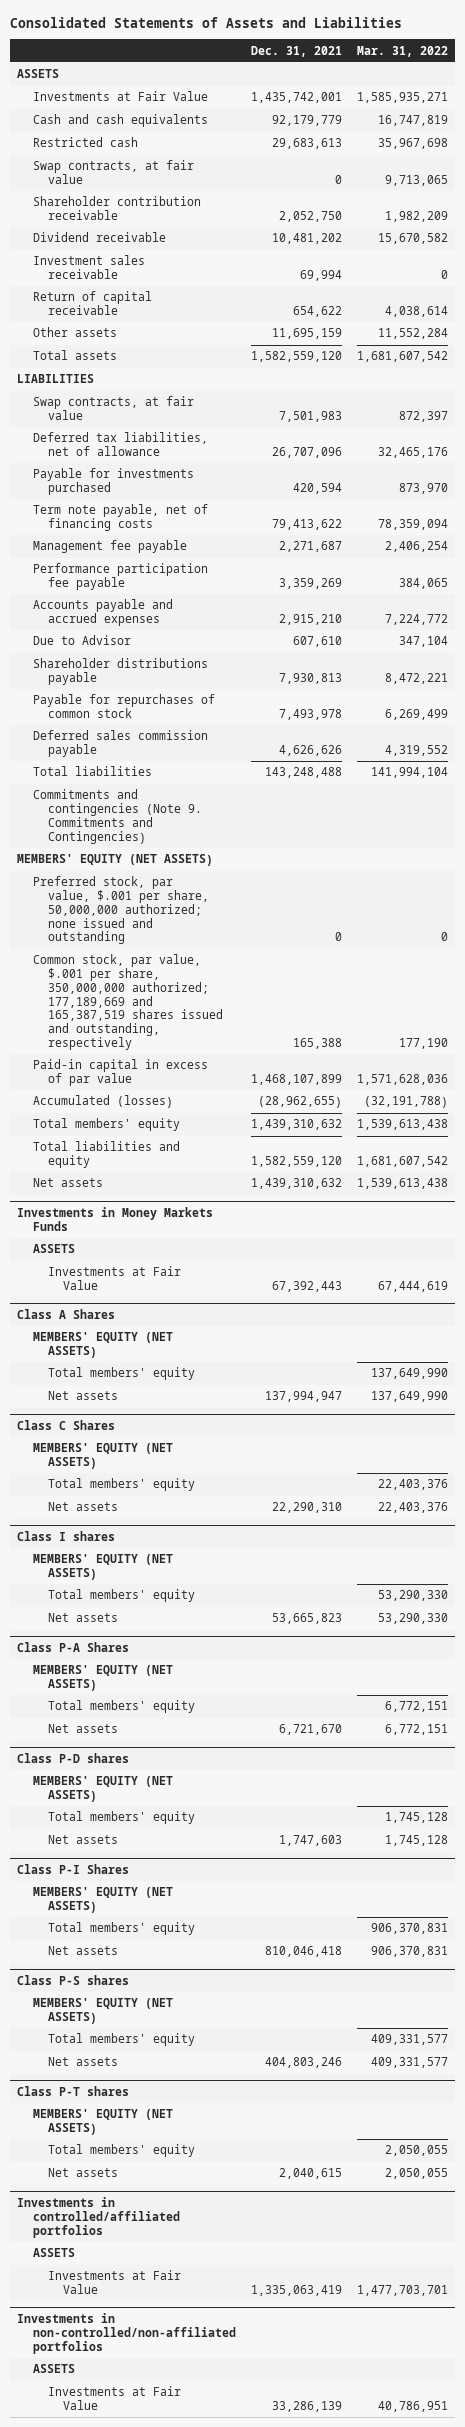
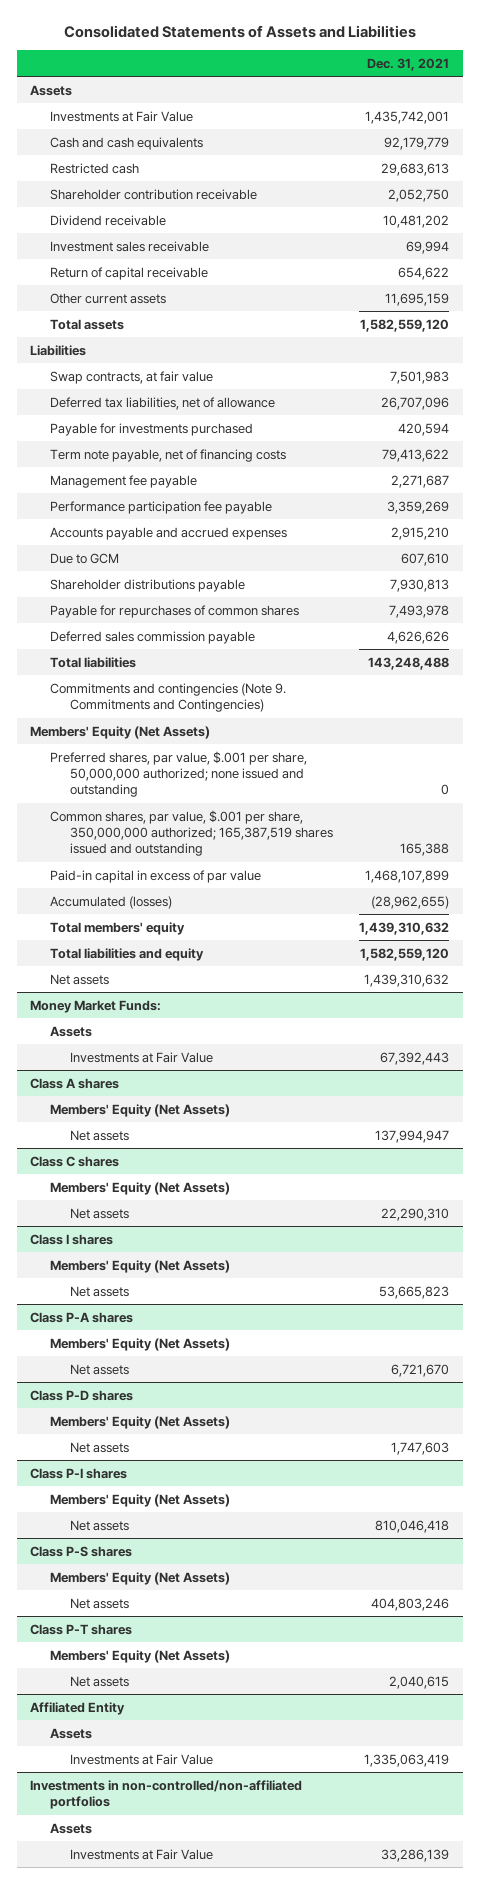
- | Dec. 31, 2021 | Mar. 31, 2022
+ | Dec. 31, 2021
- ASSETS
+ Assets
- Swap contracts, at fair value | 0 | 9,713,065
- Other assets | 11,695,159 | 11,552,284
+ Other current assets | 11,695,159
- LIABILITIES
+ Liabilities
- Due to Advisor | 607,610 | 347,104
+ Due to GCM | 607,610
- Payable for repurchases of common stock | 7,493,978 | 6,269,499
+ Payable for repurchases of common shares | 7,493,978
- MEMBERS' EQUITY (NET ASSETS)
- Preferred stock, par value, $.001 per share, 50,000,000 authorized; none issued and outstanding | 0 | 0
- Common stock, par value, $.001 per share, 350,000,000 authorized; 177,189,669 and 165,387,519 shares issued and outstanding, respectively | 165,388 | 177,190
+ Members' Equity (Net Assets)
+ Preferred shares, par value, $.001 per share, 50,000,000 authorized; none issued and outstanding | 0
+ Common shares, par value, $.001 per share, 350,000,000 authorized; 165,387,519 shares issued and outstanding | 165,388
- Investments in Money Markets Funds
- ASSETS
+ Money Market Funds:
+ Assets
- Class A Shares
- MEMBERS' EQUITY (NET ASSETS)
- Total members' equity | | 137,649,990
+ Class A shares
+ Members' Equity (Net Assets)
- Class C Shares
- MEMBERS' EQUITY (NET ASSETS)
- Total members' equity | | 22,403,376
+ Class C shares
+ Members' Equity (Net Assets)
@ Class I shares
- MEMBERS' EQUITY (NET ASSETS)
- Total members' equity | | 53,290,330
+ Members' Equity (Net Assets)
- Class P-A Shares
- MEMBERS' EQUITY (NET ASSETS)
- Total members' equity | | 6,772,151
+ Class P-A shares
+ Members' Equity (Net Assets)
@ Class P-D shares
- MEMBERS' EQUITY (NET ASSETS)
- Total members' equity | | 1,745,128
+ Members' Equity (Net Assets)
- Class P-I Shares
- MEMBERS' EQUITY (NET ASSETS)
- Total members' equity | | 906,370,831
+ Class P-I shares
+ Members' Equity (Net Assets)
@ Class P-S shares
- MEMBERS' EQUITY (NET ASSETS)
- Total members' equity | | 409,331,577
+ Members' Equity (Net Assets)
@ Class P-T shares
- MEMBERS' EQUITY (NET ASSETS)
- Total members' equity | | 2,050,055
+ Members' Equity (Net Assets)
- Investments in controlled/affiliated portfolios
- ASSETS
+ Affiliated Entity
+ Assets
@ Investments in non-controlled/non-affiliated portfolios
- ASSETS
+ Assets

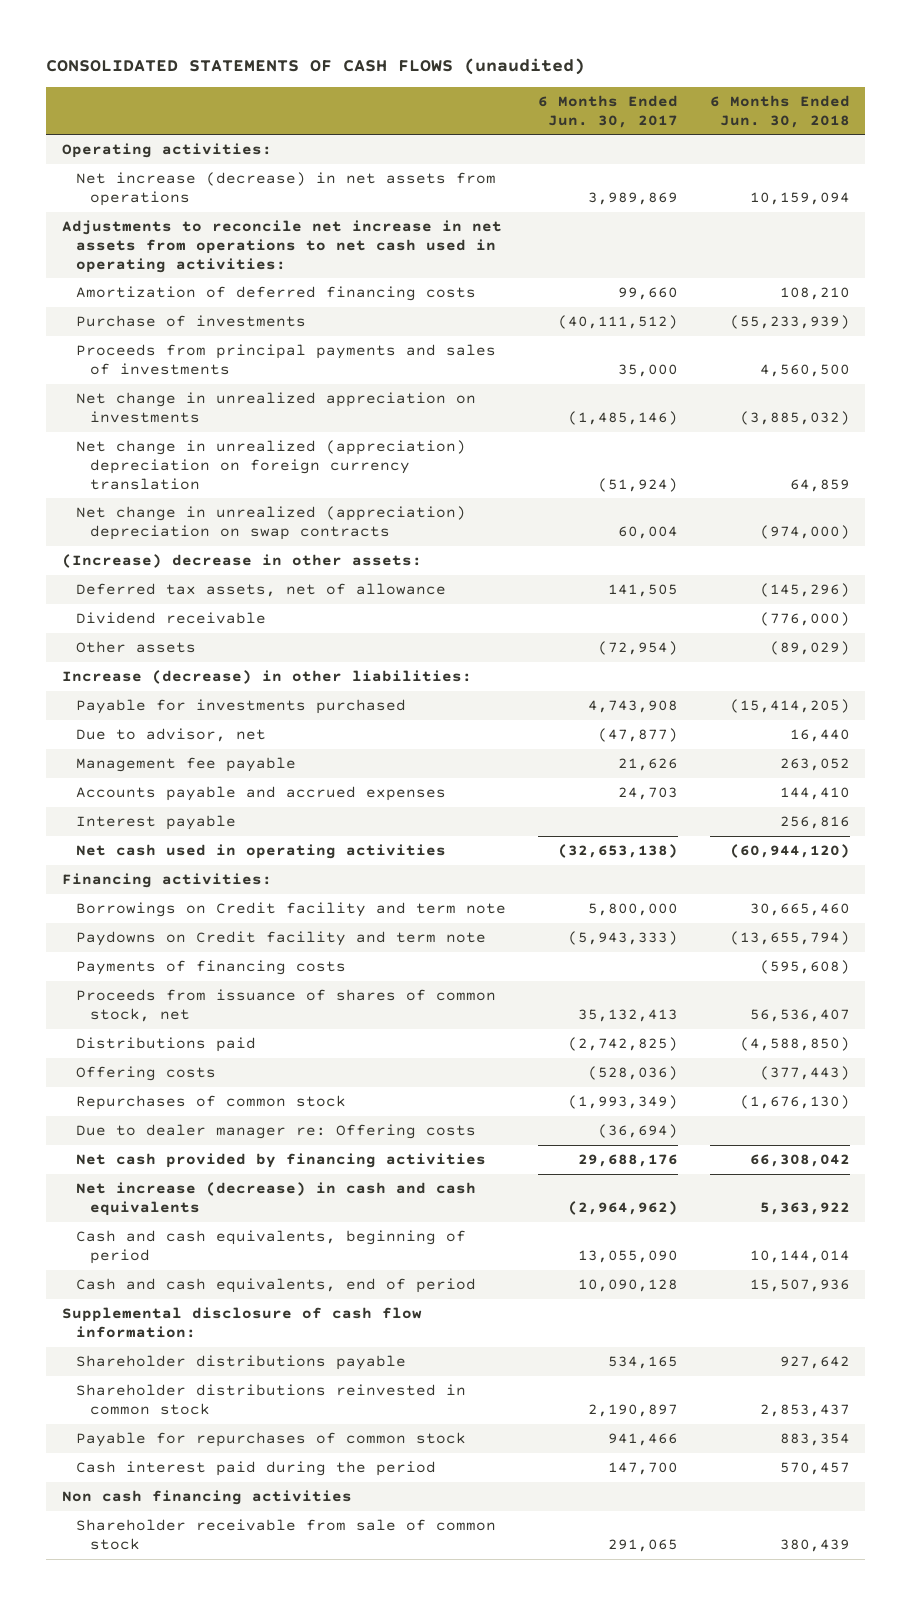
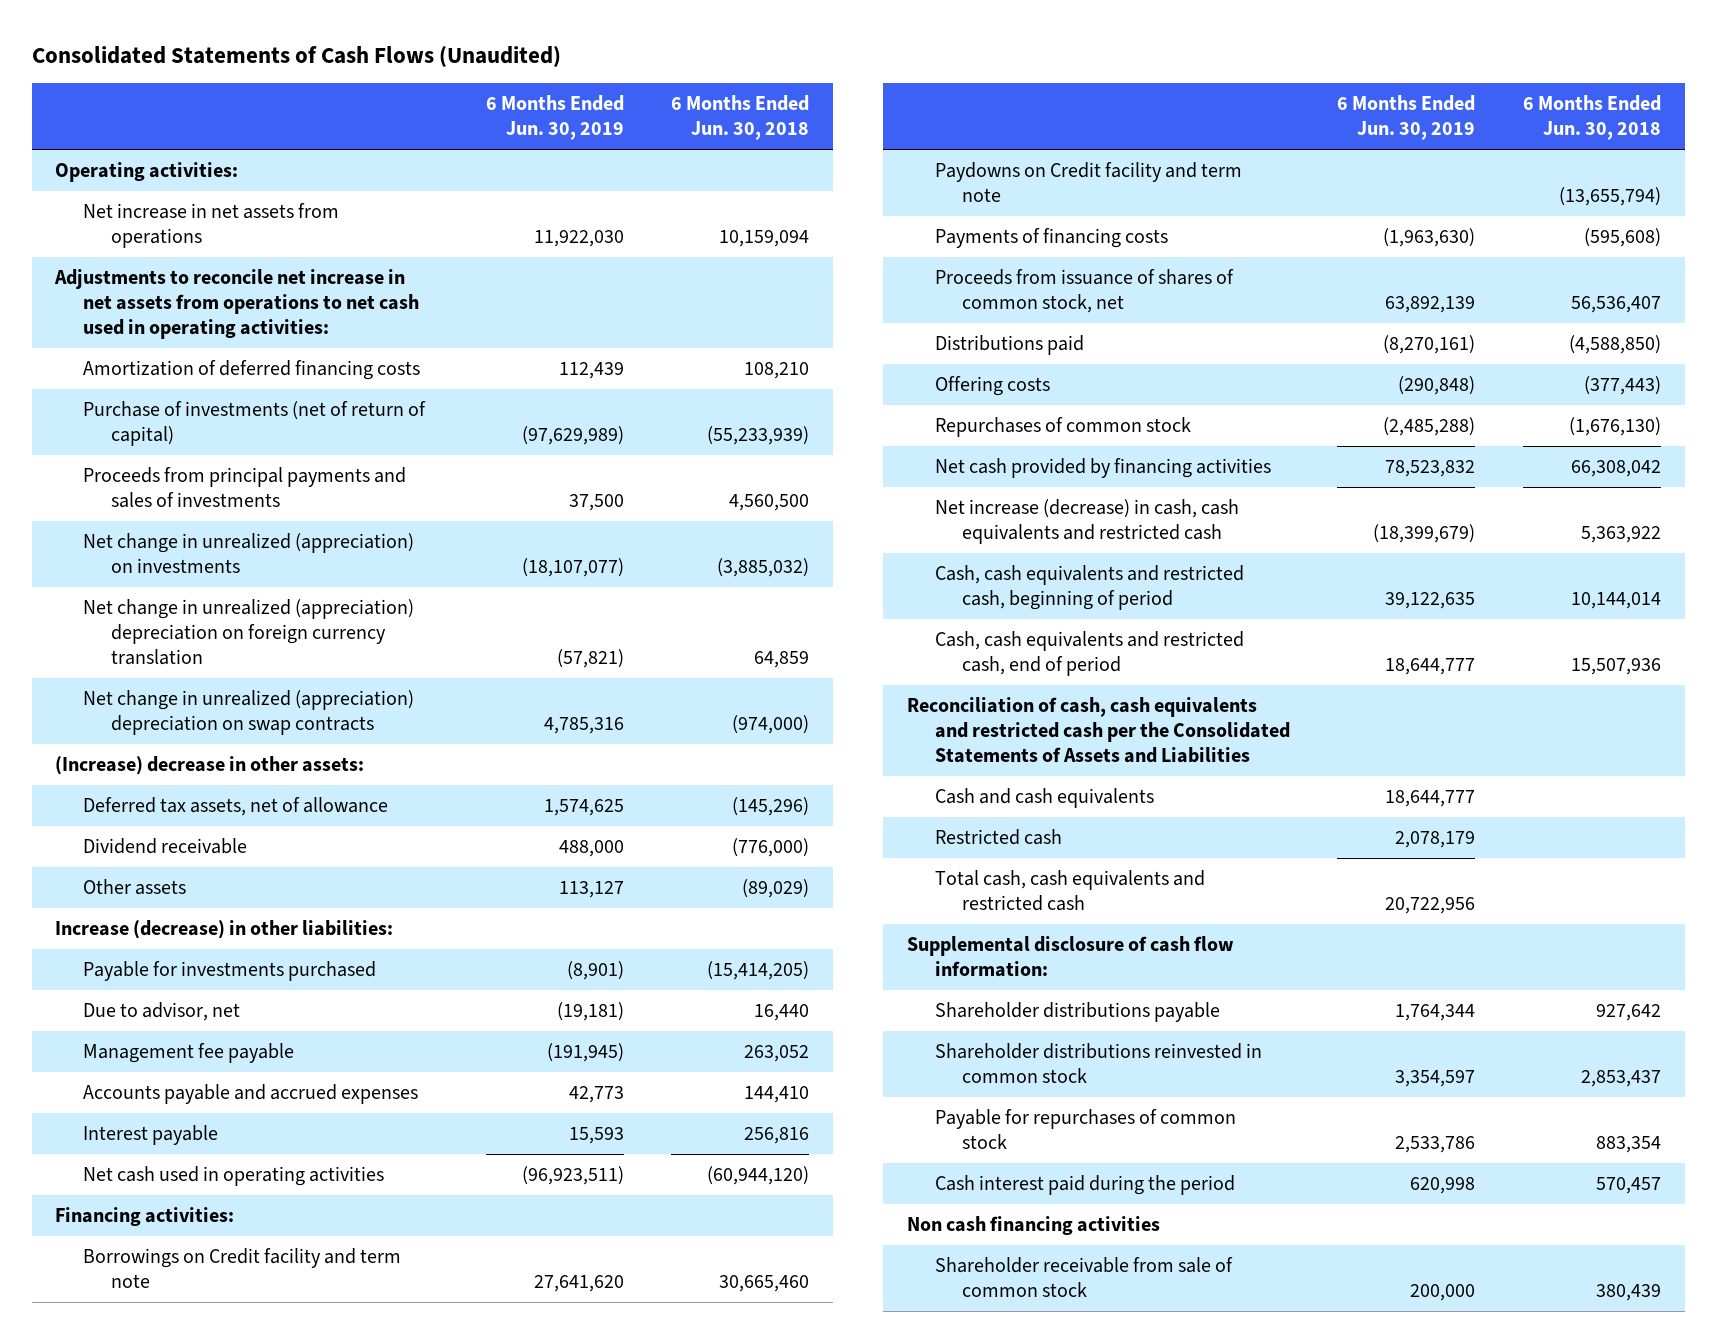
- CONSOLIDATED STATEMENTS OF CASH FLOWS (unaudited)
+ Consolidated Statements of Cash Flows (Unaudited)
- | 6 Months Ended Jun. 30, 2017 | 6 Months Ended Jun. 30, 2018
+ | 6 Months Ended Jun. 30, 2019 | 6 Months Ended Jun. 30, 2018
- Net increase (decrease) in net assets from operations | 3,989,869 | 10,159,094
+ Net increase in net assets from operations | 11,922,030 | 10,159,094
- Purchase of investments | (40,111,512) | (55,233,939)
+ Purchase of investments (net of return of capital) | (97,629,989) | (55,233,939)
- Net change in unrealized appreciation on investments | (1,485,146) | (3,885,032)
+ Net change in unrealized (appreciation) on investments | (18,107,077) | (3,885,032)
- Due to dealer manager re: Offering costs | (36,694) |
- Net increase (decrease) in cash and cash equivalents | (2,964,962) | 5,363,922
- Cash and cash equivalents, beginning of period | 13,055,090 | 10,144,014
- Cash and cash equivalents, end of period | 10,090,128 | 15,507,936
+ Net increase (decrease) in cash, cash equivalents and restricted cash | (18,399,679) | 5,363,922
+ Cash, cash equivalents and restricted cash, beginning of period | 39,122,635 | 10,144,014
+ Cash, cash equivalents and restricted cash, end of period | 18,644,777 | 15,507,936
+ Reconciliation of cash, cash equivalents and restricted cash per the Consolidated Statements of Assets and Liabilities
+ Cash and cash equivalents | 18,644,777 |
+ Restricted cash | 2,078,179 |
+ Total cash, cash equivalents and restricted cash | 20,722,956 |

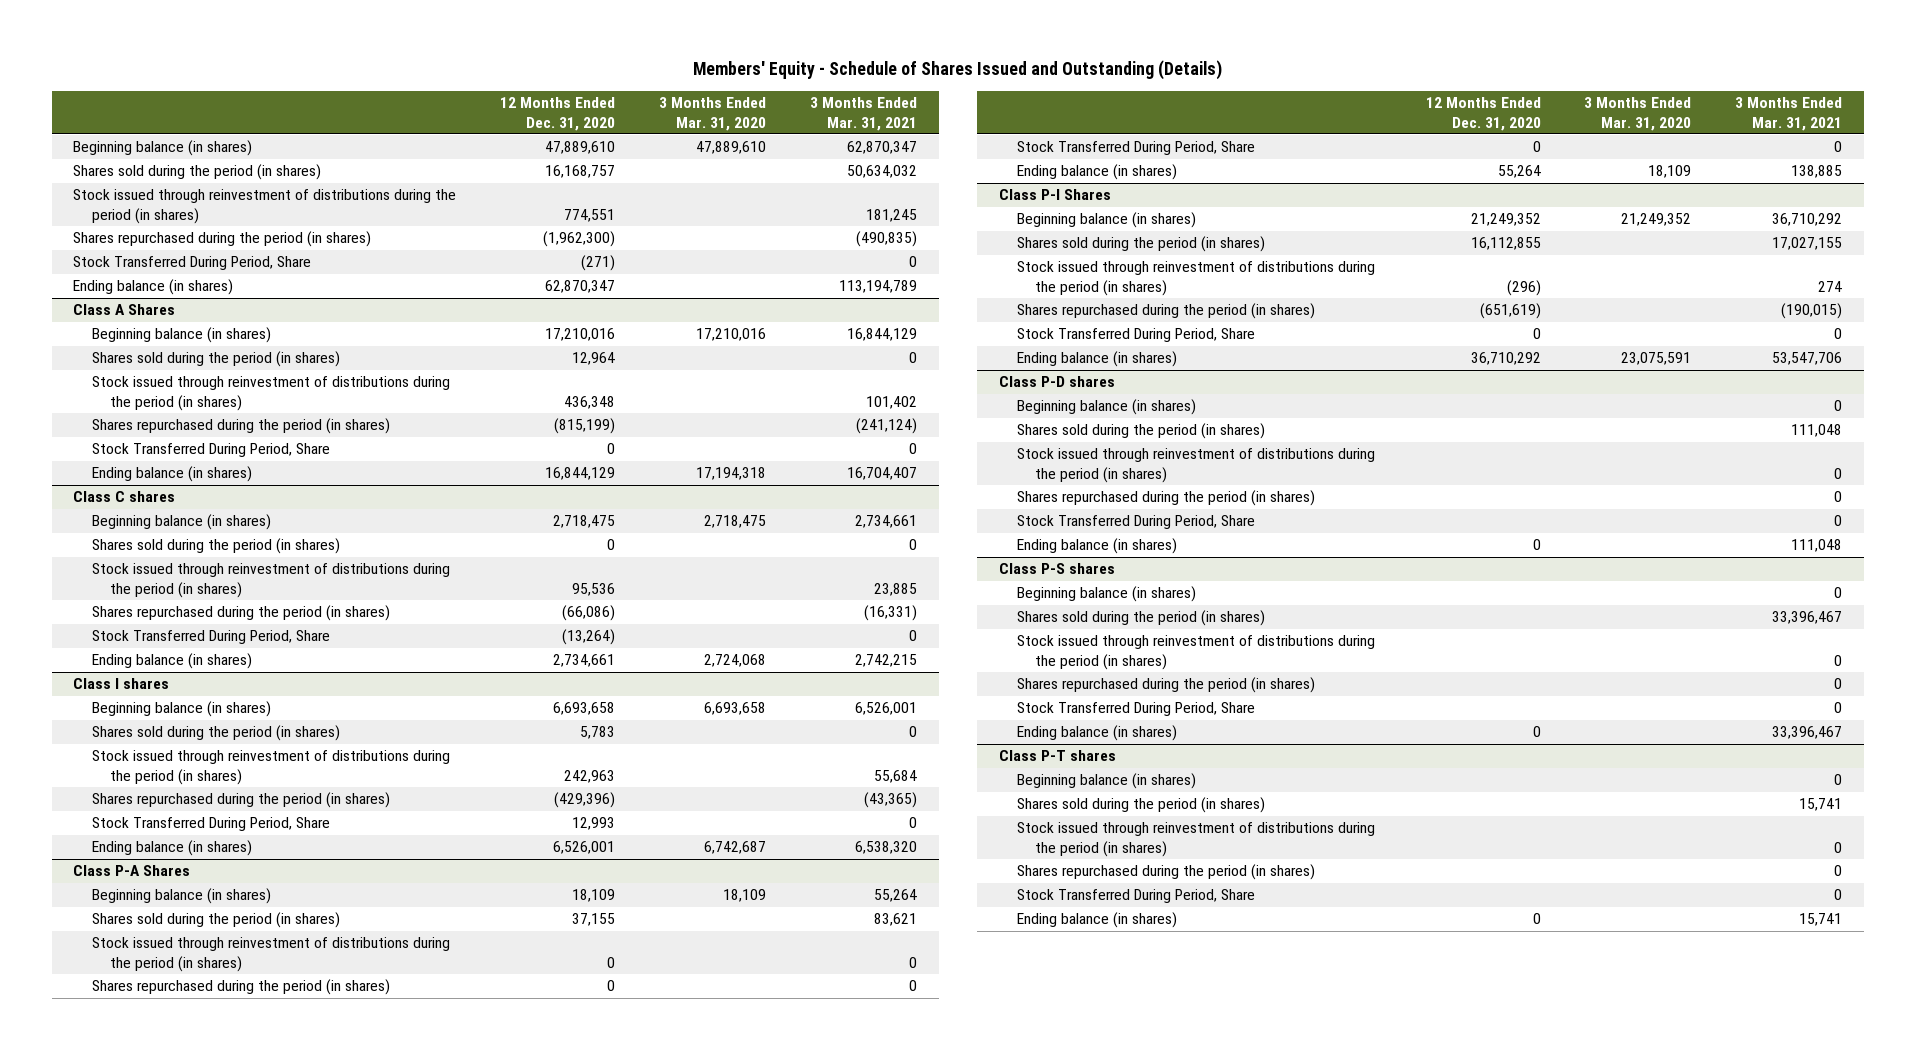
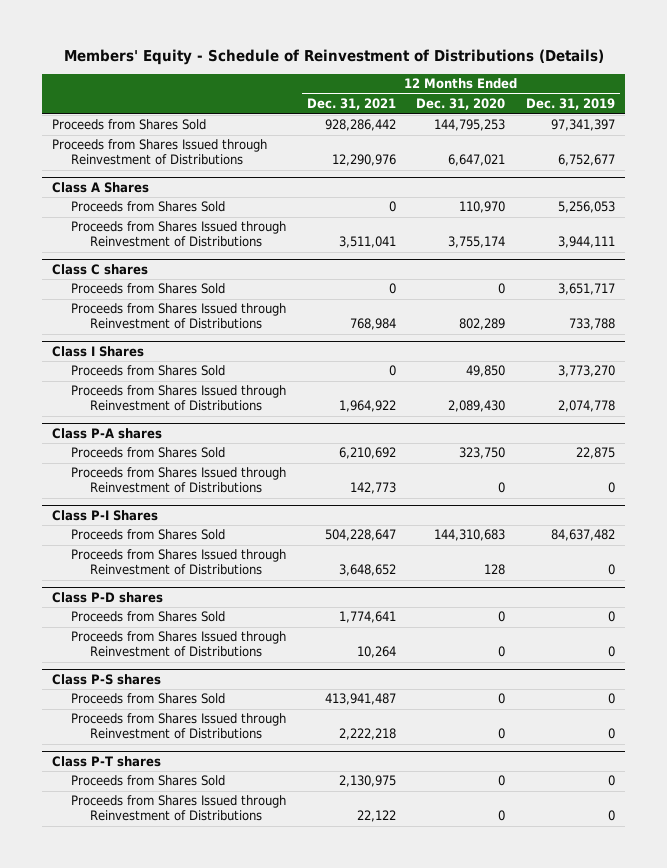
- Members' Equity - Schedule of Shares Issued and Outstanding (Details)
+ Members' Equity - Schedule of Reinvestment of Distributions (Details)
- | 12 Months Ended Dec. 31, 2020 | 3 Months Ended Mar. 31, 2020 | 3 Months Ended Mar. 31, 2021
+ | 12 Months Ended Dec. 31, 2021 | 12 Months Ended Dec. 31, 2020 | 12 Months Ended Dec. 31, 2019
- Beginning balance (in shares) | 47,889,610 | 47,889,610 | 62,870,347
- Shares sold during the period (in shares) | 16,168,757 | | 50,634,032
- Stock issued through reinvestment of distributions during the period (in shares) | 774,551 | | 181,245
- Shares repurchased during the period (in shares) | (1,962,300) | | (490,835)
- Stock Transferred During Period, Share | (271) | | 0
- Ending balance (in shares) | 62,870,347 | | 113,194,789
+ Proceeds from Shares Sold | 928,286,442 | 144,795,253 | 97,341,397
+ Proceeds from Shares Issued through Reinvestment of Distributions | 12,290,976 | 6,647,021 | 6,752,677
@ Class A Shares
- Beginning balance (in shares) | 17,210,016 | 17,210,016 | 16,844,129
- Shares sold during the period (in shares) | 12,964 | | 0
- Stock issued through reinvestment of distributions during the period (in shares) | 436,348 | | 101,402
- Shares repurchased during the period (in shares) | (815,199) | | (241,124)
- Stock Transferred During Period, Share | 0 | | 0
- Ending balance (in shares) | 16,844,129 | 17,194,318 | 16,704,407
+ Proceeds from Shares Sold | 0 | 110,970 | 5,256,053
+ Proceeds from Shares Issued through Reinvestment of Distributions | 3,511,041 | 3,755,174 | 3,944,111
@ Class C shares
- Beginning balance (in shares) | 2,718,475 | 2,718,475 | 2,734,661
- Shares sold during the period (in shares) | 0 | | 0
- Stock issued through reinvestment of distributions during the period (in shares) | 95,536 | | 23,885
- Shares repurchased during the period (in shares) | (66,086) | | (16,331)
- Stock Transferred During Period, Share | (13,264) | | 0
- Ending balance (in shares) | 2,734,661 | 2,724,068 | 2,742,215
- Class I shares
- Beginning balance (in shares) | 6,693,658 | 6,693,658 | 6,526,001
- Shares sold during the period (in shares) | 5,783 | | 0
- Stock issued through reinvestment of distributions during the period (in shares) | 242,963 | | 55,684
- Shares repurchased during the period (in shares) | (429,396) | | (43,365)
- Stock Transferred During Period, Share | 12,993 | | 0
- Ending balance (in shares) | 6,526,001 | 6,742,687 | 6,538,320
- Class P-A Shares
- Beginning balance (in shares) | 18,109 | 18,109 | 55,264
- Shares sold during the period (in shares) | 37,155 | | 83,621
- Stock issued through reinvestment of distributions during the period (in shares) | 0 | | 0
- Shares repurchased during the period (in shares) | 0 | | 0
- Stock Transferred During Period, Share | 0 | | 0
- Ending balance (in shares) | 55,264 | 18,109 | 138,885
@ Class C shares
+ Proceeds from Shares Sold | 0 | 0 | 3,651,717
+ Proceeds from Shares Issued through Reinvestment of Distributions | 768,984 | 802,289 | 733,788
+ Class I Shares
+ Proceeds from Shares Sold | 0 | 49,850 | 3,773,270
+ Proceeds from Shares Issued through Reinvestment of Distributions | 1,964,922 | 2,089,430 | 2,074,778
+ Class P-A shares
+ Proceeds from Shares Sold | 6,210,692 | 323,750 | 22,875
+ Proceeds from Shares Issued through Reinvestment of Distributions | 142,773 | 0 | 0
@ Class P-I Shares
- Beginning balance (in shares) | 21,249,352 | 21,249,352 | 36,710,292
- Shares sold during the period (in shares) | 16,112,855 | | 17,027,155
- Stock issued through reinvestment of distributions during the period (in shares) | (296) | | 274
- Shares repurchased during the period (in shares) | (651,619) | | (190,015)
- Stock Transferred During Period, Share | 0 | | 0
- Ending balance (in shares) | 36,710,292 | 23,075,591 | 53,547,706
+ Proceeds from Shares Sold | 504,228,647 | 144,310,683 | 84,637,482
+ Proceeds from Shares Issued through Reinvestment of Distributions | 3,648,652 | 128 | 0
@ Class P-D shares
- Beginning balance (in shares) | | | 0
- Shares sold during the period (in shares) | | | 111,048
- Stock issued through reinvestment of distributions during the period (in shares) | | | 0
- Shares repurchased during the period (in shares) | | | 0
- Stock Transferred During Period, Share | | | 0
- Ending balance (in shares) | 0 | | 111,048
+ Proceeds from Shares Sold | 1,774,641 | 0 | 0
+ Proceeds from Shares Issued through Reinvestment of Distributions | 10,264 | 0 | 0
@ Class P-S shares
- Beginning balance (in shares) | | | 0
- Shares sold during the period (in shares) | | | 33,396,467
- Stock issued through reinvestment of distributions during the period (in shares) | | | 0
- Shares repurchased during the period (in shares) | | | 0
- Stock Transferred During Period, Share | | | 0
- Ending balance (in shares) | 0 | | 33,396,467
+ Proceeds from Shares Sold | 413,941,487 | 0 | 0
+ Proceeds from Shares Issued through Reinvestment of Distributions | 2,222,218 | 0 | 0
@ Class P-T shares
- Beginning balance (in shares) | | | 0
- Shares sold during the period (in shares) | | | 15,741
- Stock issued through reinvestment of distributions during the period (in shares) | | | 0
- Shares repurchased during the period (in shares) | | | 0
- Stock Transferred During Period, Share | | | 0
- Ending balance (in shares) | 0 | | 15,741
+ Proceeds from Shares Sold | 2,130,975 | 0 | 0
+ Proceeds from Shares Issued through Reinvestment of Distributions | 22,122 | 0 | 0

